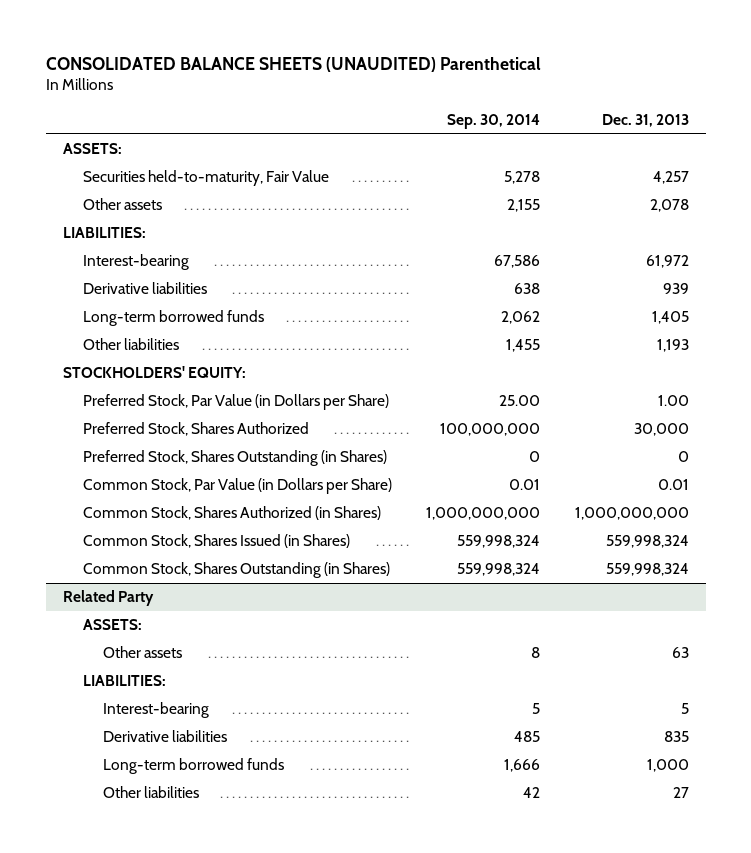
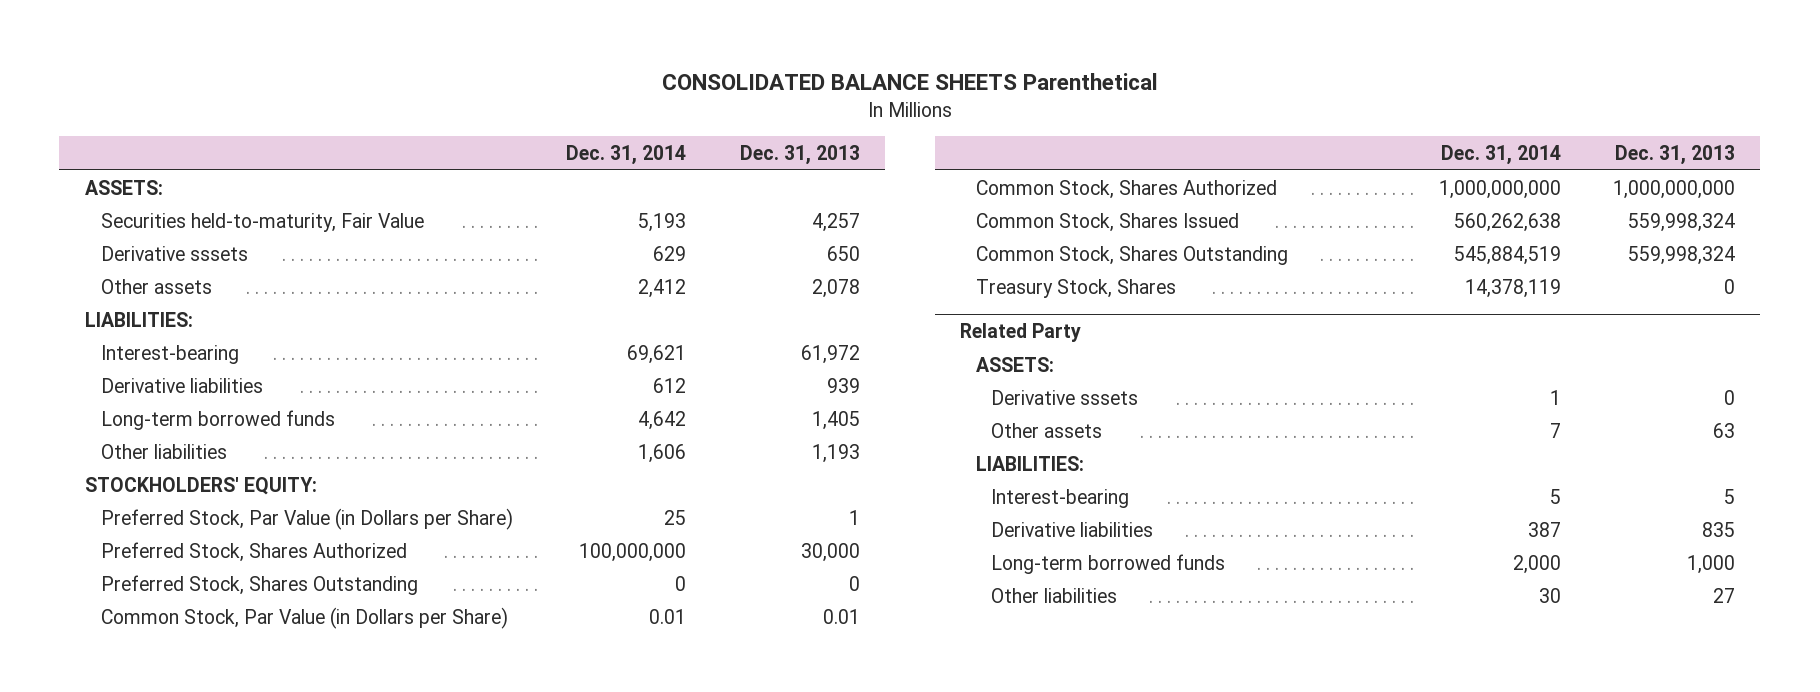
- CONSOLIDATED BALANCE SHEETS (UNAUDITED) Parenthetical
+ CONSOLIDATED BALANCE SHEETS Parenthetical
- | Sep. 30, 2014 | Dec. 31, 2013
+ | Dec. 31, 2014 | Dec. 31, 2013
+ Derivative sssets | 629 | 650
- Preferred Stock, Par Value (in Dollars per Share) | 25.00 | 1.00
+ Preferred Stock, Par Value (in Dollars per Share) | 25 | 1
- Preferred Stock, Shares Outstanding (in Shares) | 0 | 0
+ Preferred Stock, Shares Outstanding | 0 | 0
- Common Stock, Shares Authorized (in Shares) | 1,000,000,000 | 1,000,000,000
- Common Stock, Shares Issued (in Shares) | 559,998,324 | 559,998,324
- Common Stock, Shares Outstanding (in Shares) | 559,998,324 | 559,998,324
+ Common Stock, Shares Authorized | 1,000,000,000 | 1,000,000,000
+ Common Stock, Shares Issued | 560,262,638 | 559,998,324
+ Common Stock, Shares Outstanding | 545,884,519 | 559,998,324
+ Treasury Stock, Shares | 14,378,119 | 0
@ Related Party
+ Derivative sssets | 1 | 0

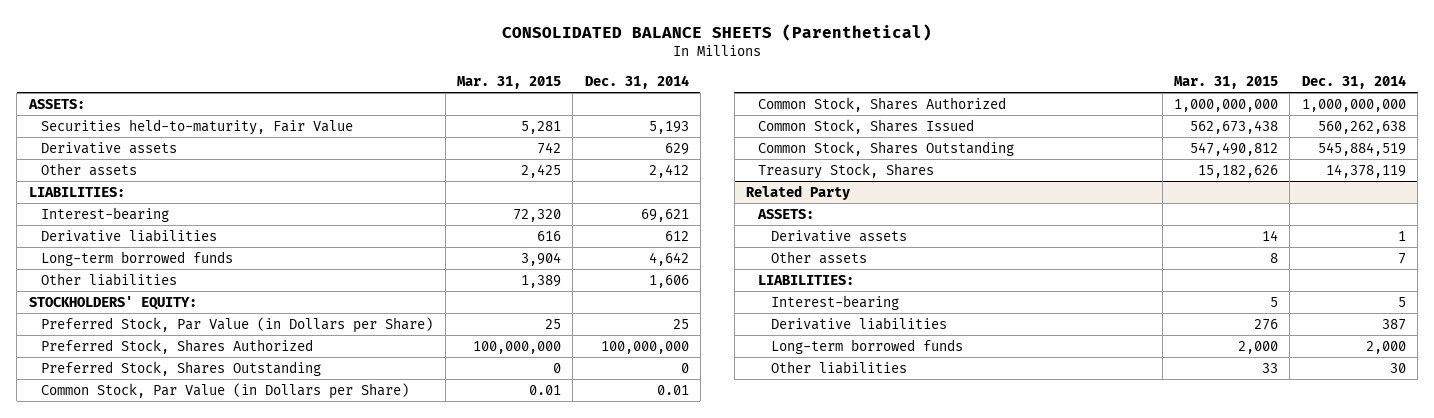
- CONSOLIDATED BALANCE SHEETS Parenthetical
+ CONSOLIDATED BALANCE SHEETS (Parenthetical)
- | Dec. 31, 2014 | Dec. 31, 2013
+ | Mar. 31, 2015 | Dec. 31, 2014
- Derivative sssets | 629 | 650
+ Derivative assets | 742 | 629
@ Related Party
- Derivative sssets | 1 | 0
+ Derivative assets | 14 | 1

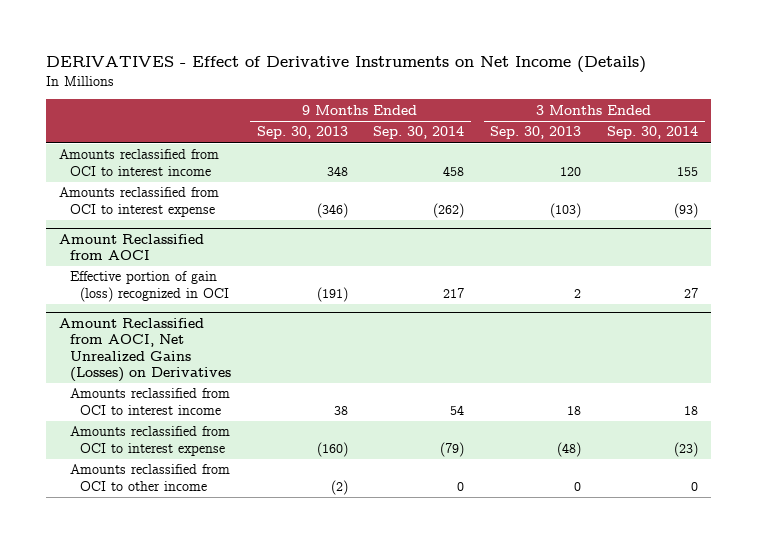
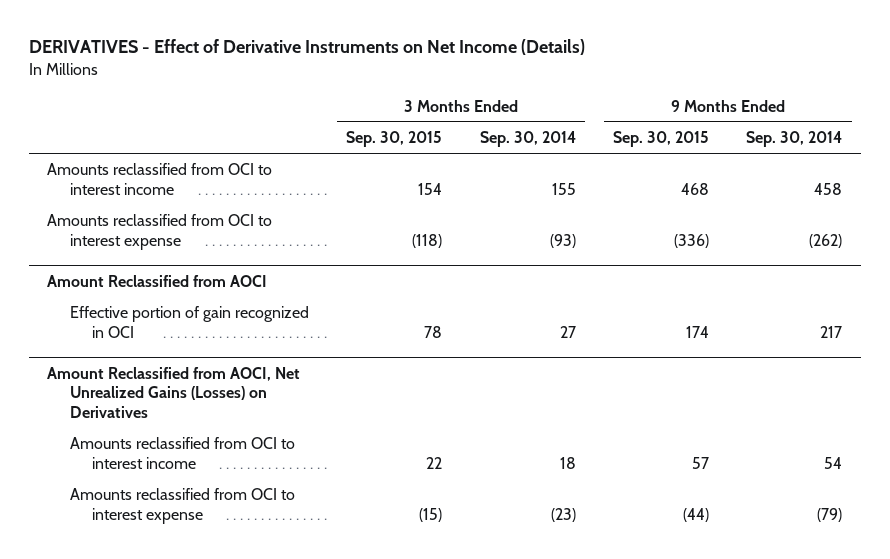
- | 9 Months Ended Sep. 30, 2013 | 9 Months Ended Sep. 30, 2014 | 3 Months Ended Sep. 30, 2013 | 3 Months Ended Sep. 30, 2014
+ | 3 Months Ended Sep. 30, 2015 | 3 Months Ended Sep. 30, 2014 | 9 Months Ended Sep. 30, 2015 | 9 Months Ended Sep. 30, 2014
@ Amount Reclassified from AOCI
- Effective portion of gain (loss) recognized in OCI | (191) | 217 | 2 | 27
+ Effective portion of gain recognized in OCI | 78 | 27 | 174 | 217
@ Amount Reclassified from AOCI, Net Unrealized Gains (Losses) on Derivatives
- Amounts reclassified from OCI to other income | (2) | 0 | 0 | 0

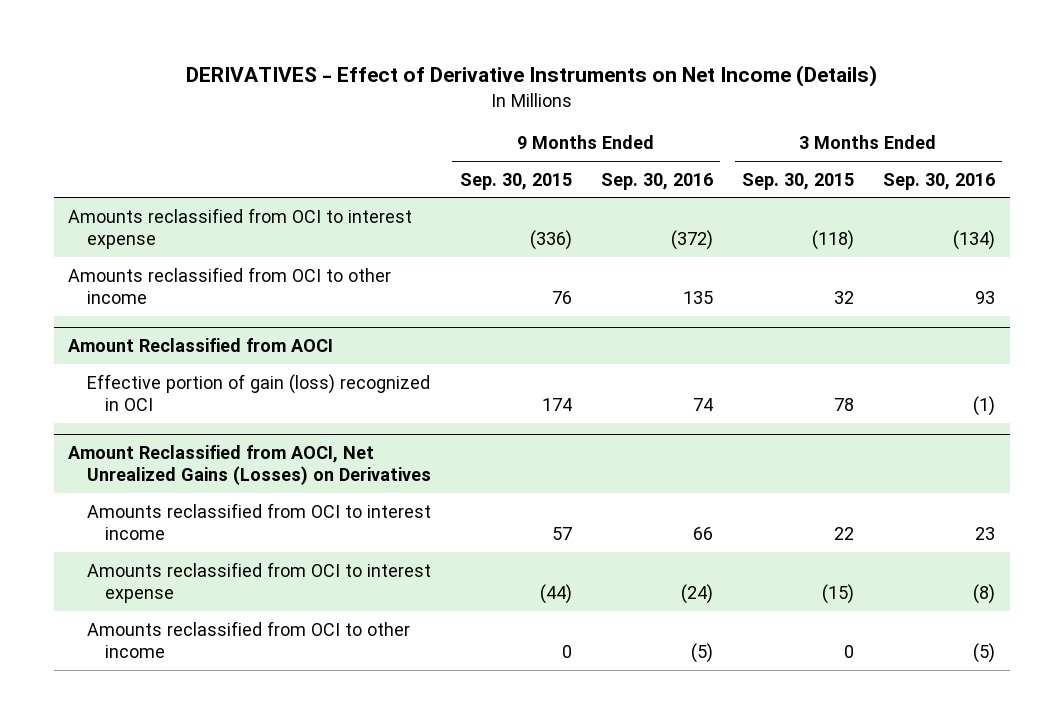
- | 3 Months Ended Sep. 30, 2015 | 3 Months Ended Sep. 30, 2014 | 9 Months Ended Sep. 30, 2015 | 9 Months Ended Sep. 30, 2014
+ | 9 Months Ended Sep. 30, 2015 | 9 Months Ended Sep. 30, 2016 | 3 Months Ended Sep. 30, 2015 | 3 Months Ended Sep. 30, 2016
- Amounts reclassified from OCI to interest income | 154 | 155 | 468 | 458
+ Amounts reclassified from OCI to other income | 76 | 135 | 32 | 93
@ Amount Reclassified from AOCI
- Effective portion of gain recognized in OCI | 78 | 27 | 174 | 217
+ Effective portion of gain (loss) recognized in OCI | 174 | 74 | 78 | (1)
@ Amount Reclassified from AOCI, Net Unrealized Gains (Losses) on Derivatives
+ Amounts reclassified from OCI to other income | 0 | (5) | 0 | (5)

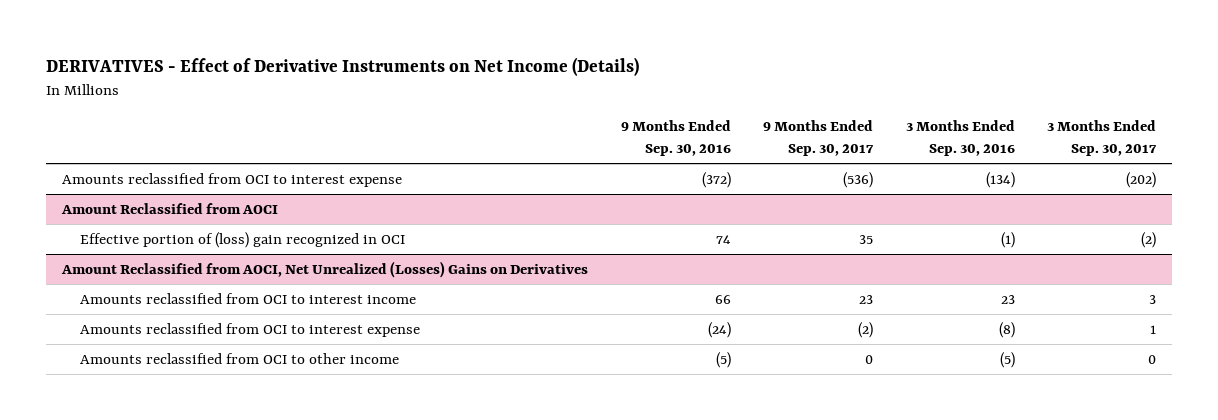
- | 9 Months Ended Sep. 30, 2015 | 9 Months Ended Sep. 30, 2016 | 3 Months Ended Sep. 30, 2015 | 3 Months Ended Sep. 30, 2016
+ | 9 Months Ended Sep. 30, 2016 | 9 Months Ended Sep. 30, 2017 | 3 Months Ended Sep. 30, 2016 | 3 Months Ended Sep. 30, 2017
- Amounts reclassified from OCI to other income | 76 | 135 | 32 | 93
@ Amount Reclassified from AOCI
- Effective portion of gain (loss) recognized in OCI | 174 | 74 | 78 | (1)
- Amount Reclassified from AOCI, Net Unrealized Gains (Losses) on Derivatives
@ Amount Reclassified from AOCI
+ Effective portion of (loss) gain recognized in OCI | 74 | 35 | (1) | (2)
+ Amount Reclassified from AOCI, Net Unrealized (Losses) Gains on Derivatives

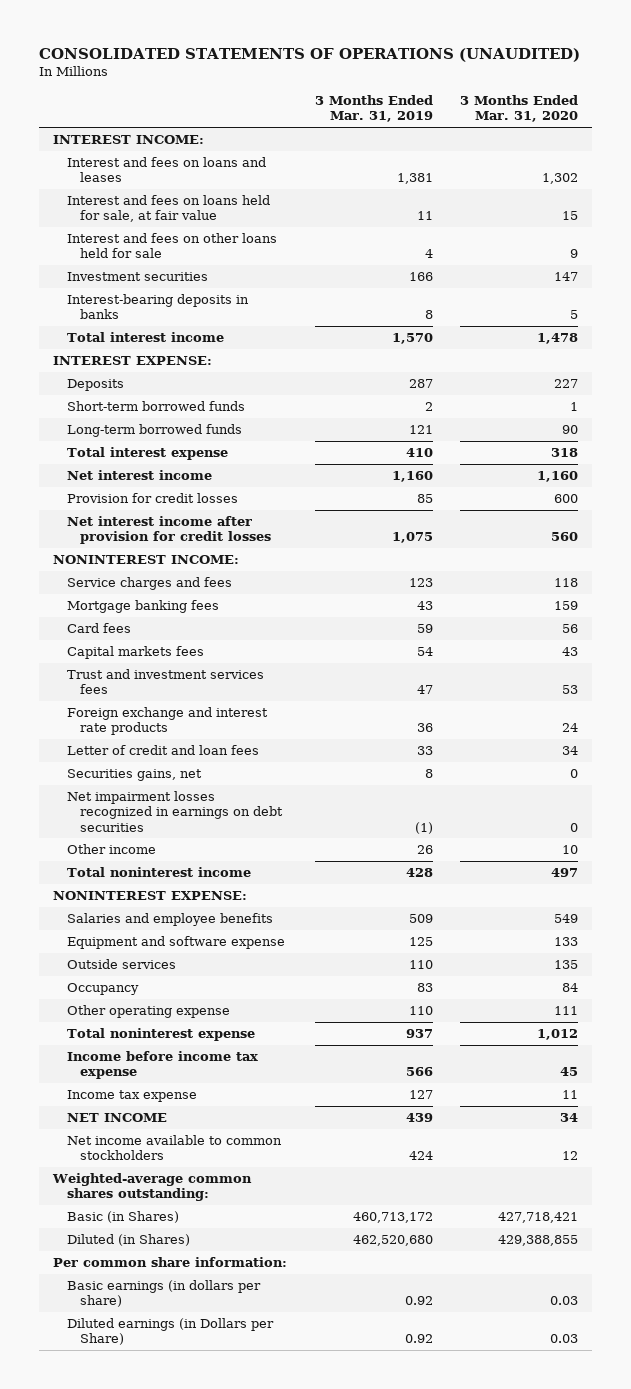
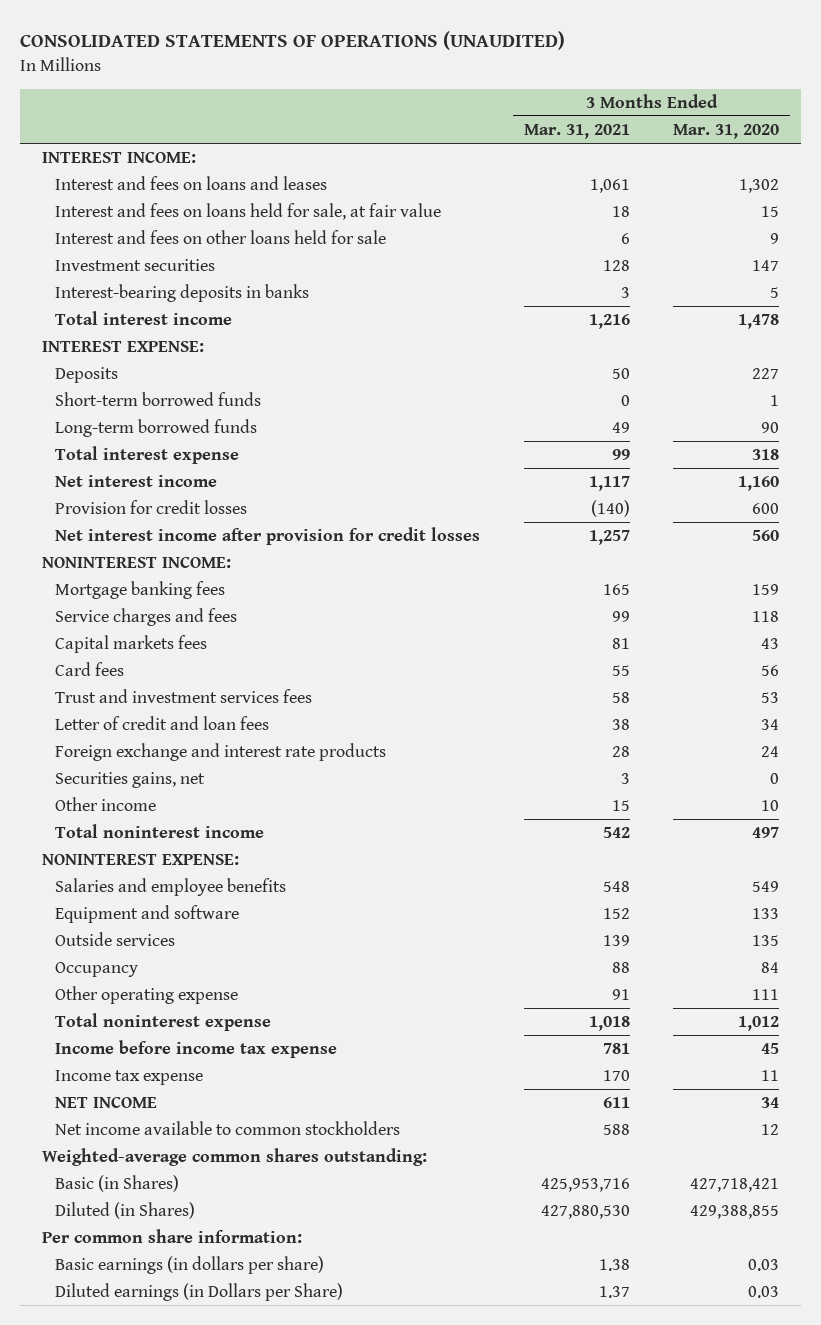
- | 3 Months Ended Mar. 31, 2019 | 3 Months Ended Mar. 31, 2020
+ | 3 Months Ended Mar. 31, 2021 | 3 Months Ended Mar. 31, 2020
moved down: Service charges and fees | 99 | 118
moved down: Card fees | 55 | 56
moved down: Foreign exchange and interest rate products | 28 | 24
- Net impairment losses recognized in earnings on debt securities | (1) | 0
- Equipment and software expense | 125 | 133
+ Equipment and software | 152 | 133

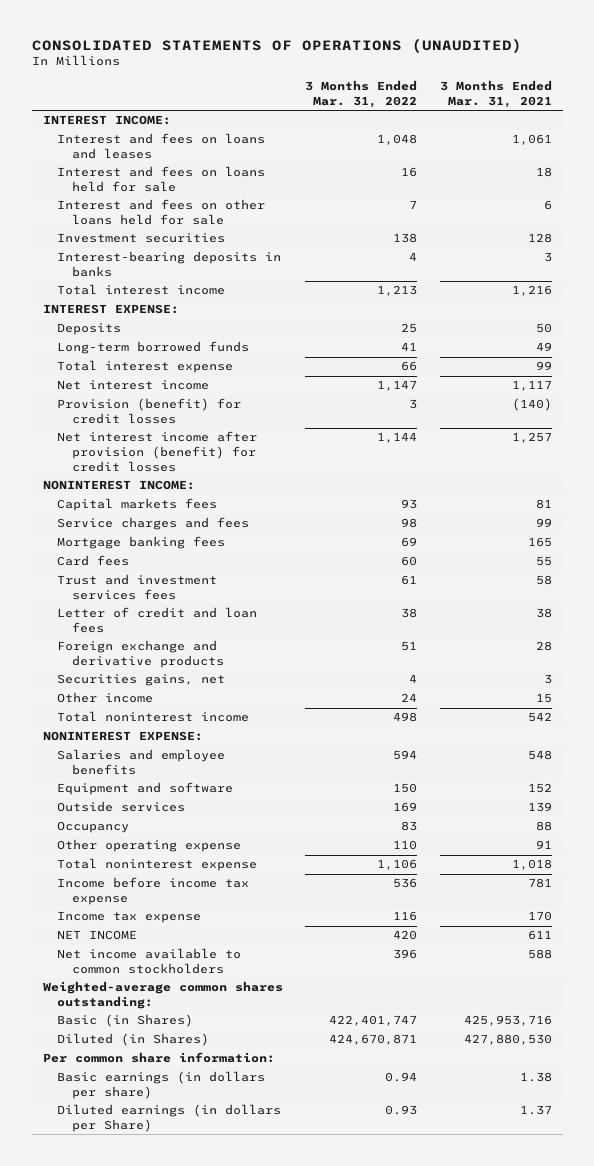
- | 3 Months Ended Mar. 31, 2021 | 3 Months Ended Mar. 31, 2020
+ | 3 Months Ended Mar. 31, 2022 | 3 Months Ended Mar. 31, 2021
- Interest and fees on loans held for sale, at fair value | 18 | 15
+ Interest and fees on loans held for sale | 16 | 18
- Short-term borrowed funds | 0 | 1
- Provision for credit losses | (140) | 600
- Net interest income after provision for credit losses | 1,257 | 560
+ Provision (benefit) for credit losses | 3 | (140)
+ Net interest income after provision (benefit) for credit losses | 1,144 | 1,257
moved down: Service charges and fees | 98 | 99
moved down: Mortgage banking fees | 69 | 165
- Foreign exchange and interest rate products | 28 | 24
+ Foreign exchange and derivative products | 51 | 28
- Diluted earnings (in Dollars per Share) | 1.37 | 0.03
+ Diluted earnings (in dollars per Share) | 0.93 | 1.37

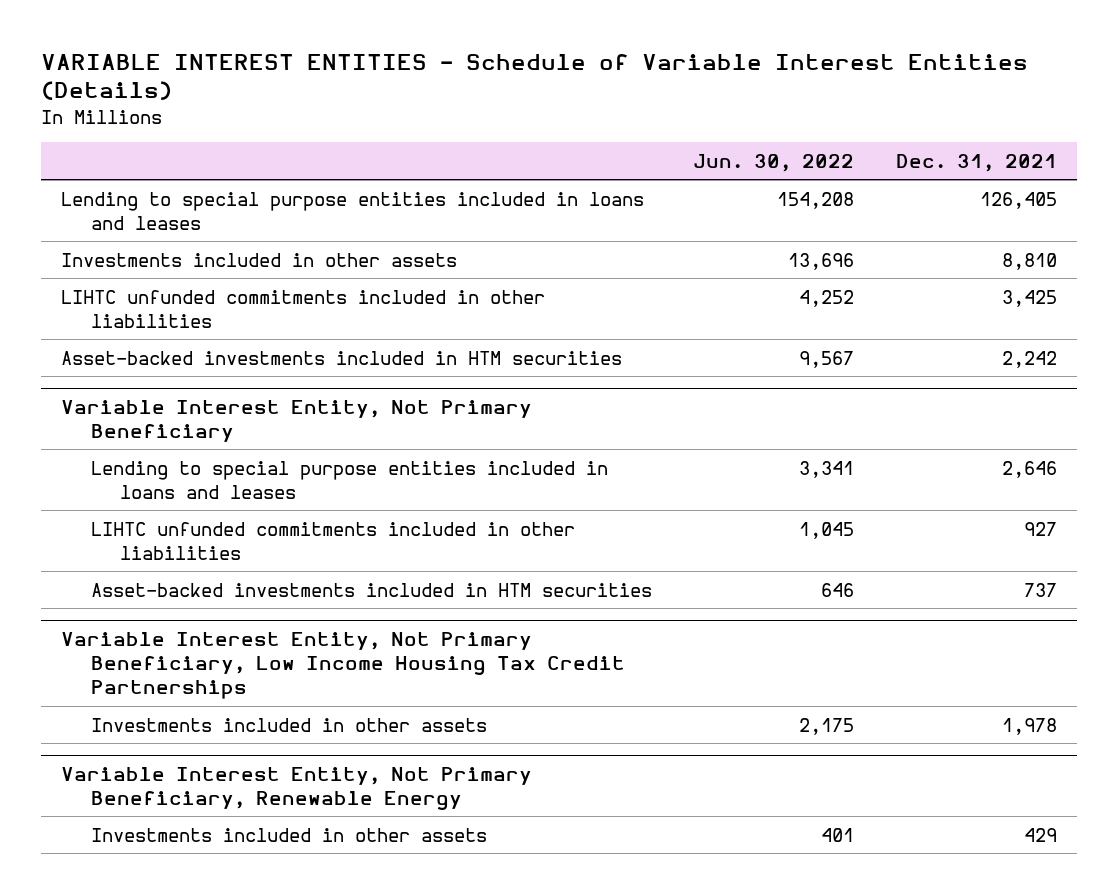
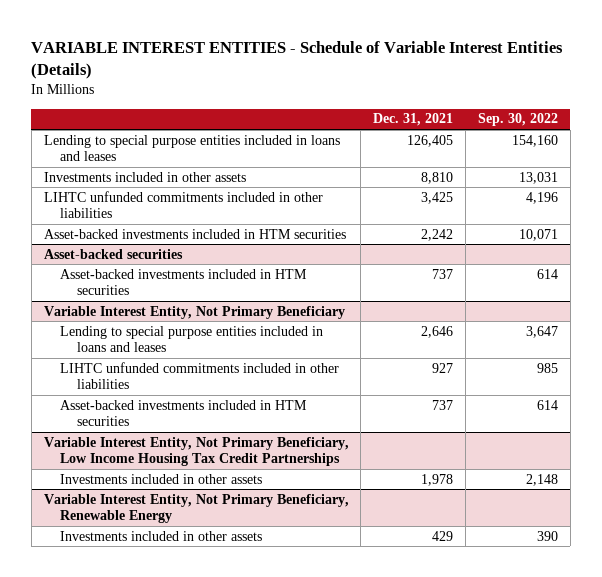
- | Jun. 30, 2022 | Dec. 31, 2021
+ | Dec. 31, 2021 | Sep. 30, 2022
+ Asset-backed securities
+ Asset-backed investments included in HTM securities | 737 | 614

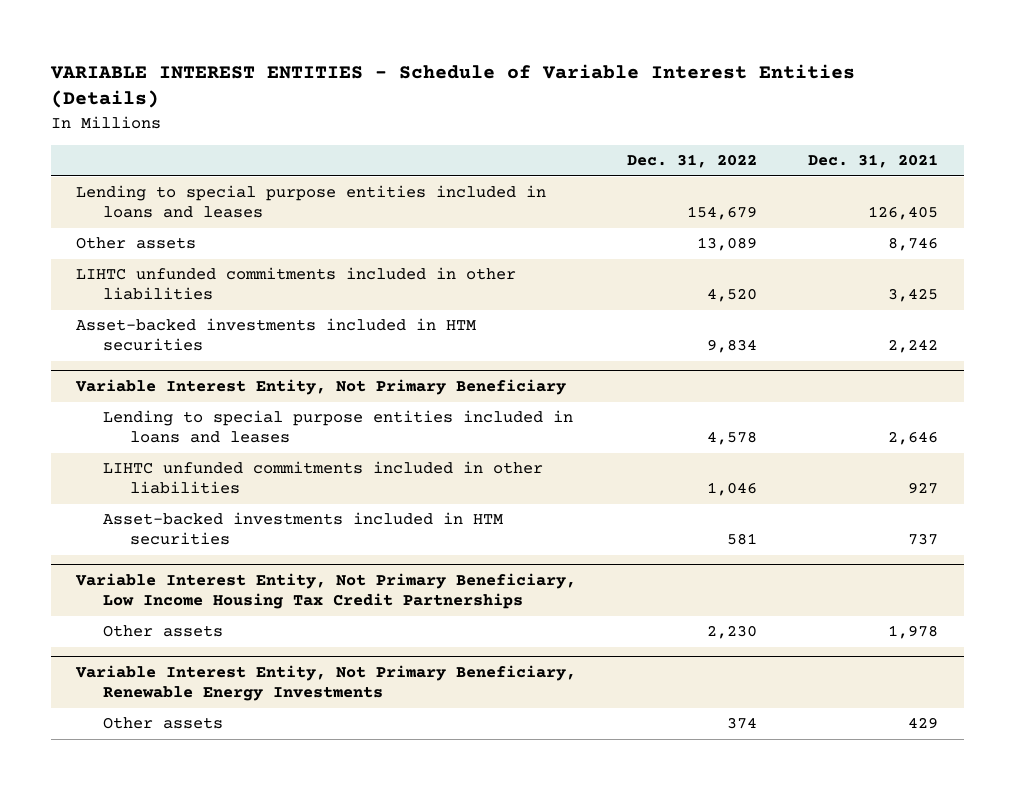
- | Dec. 31, 2021 | Sep. 30, 2022
+ | Dec. 31, 2022 | Dec. 31, 2021
- Investments included in other assets | 8,810 | 13,031
+ Other assets | 13,089 | 8,746
- Asset-backed securities
- Asset-backed investments included in HTM securities | 737 | 614
@ Variable Interest Entity, Not Primary Beneficiary, Low Income Housing Tax Credit Partnerships
- Investments included in other assets | 1,978 | 2,148
- Variable Interest Entity, Not Primary Beneficiary, Renewable Energy
- Investments included in other assets | 429 | 390
@ Variable Interest Entity, Not Primary Beneficiary, Low Income Housing Tax Credit Partnerships
+ Other assets | 2,230 | 1,978
+ Variable Interest Entity, Not Primary Beneficiary, Renewable Energy Investments
+ Other assets | 374 | 429

